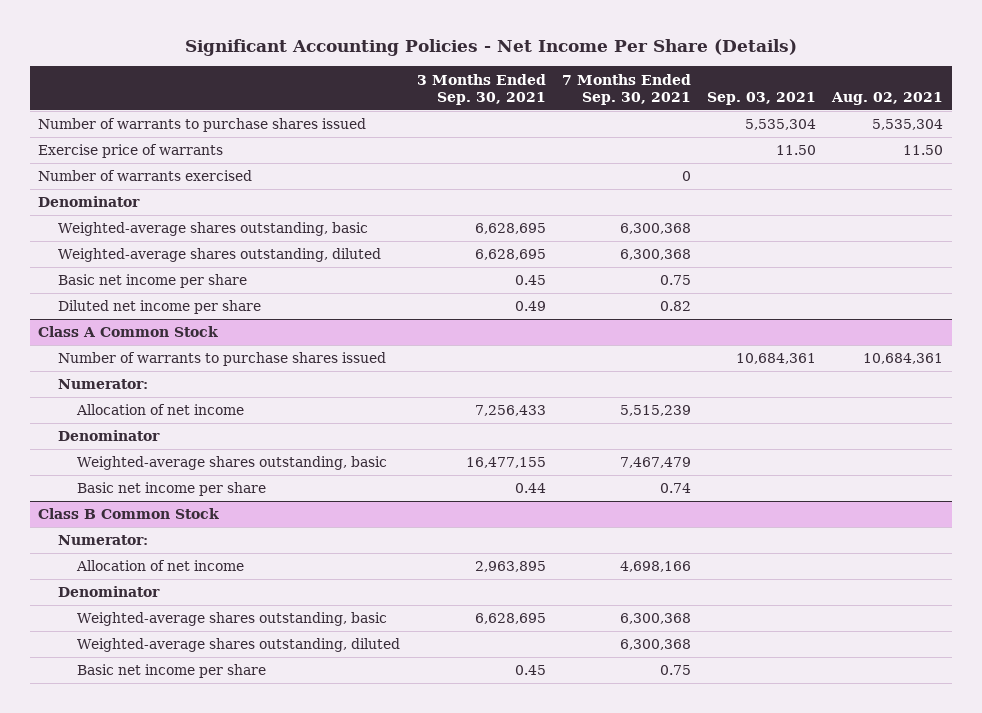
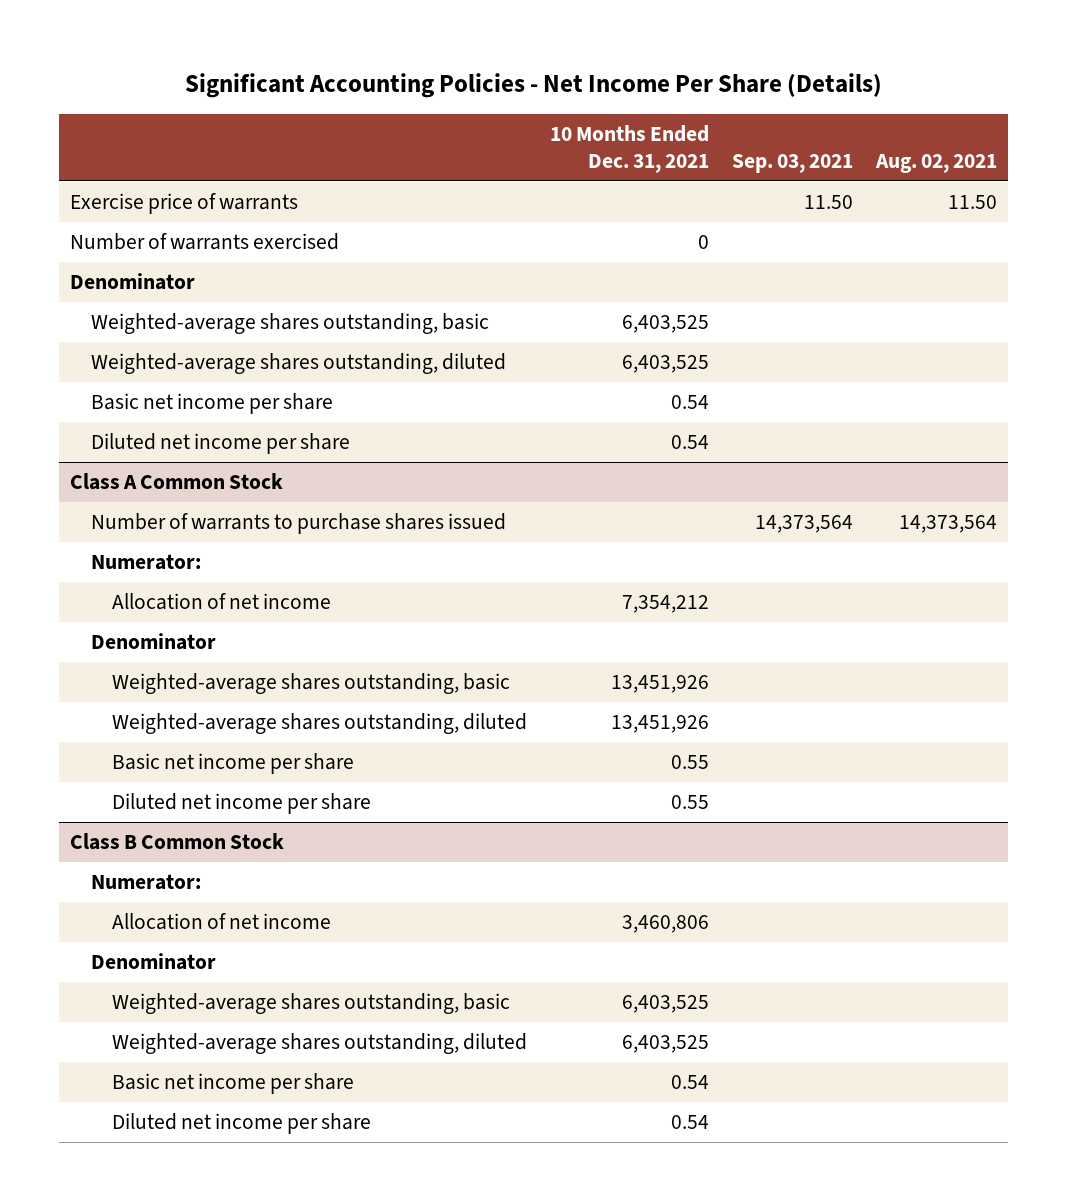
- | 3 Months Ended Sep. 30, 2021 | 7 Months Ended Sep. 30, 2021 | Sep. 03, 2021 | Aug. 02, 2021
+ | 10 Months Ended Dec. 31, 2021 | Sep. 03, 2021 | Aug. 02, 2021
- Number of warrants to purchase shares issued | | | 5,535,304 | 5,535,304
@ Class A Common Stock
- Number of warrants to purchase shares issued | | | 10,684,361 | 10,684,361
+ Number of warrants to purchase shares issued | | 14,373,564 | 14,373,564
+ Weighted-average shares outstanding, diluted | 13,451,926 | |
+ Diluted net income per share | 0.55 | |
@ Class B Common Stock
+ Diluted net income per share | 0.54 | |

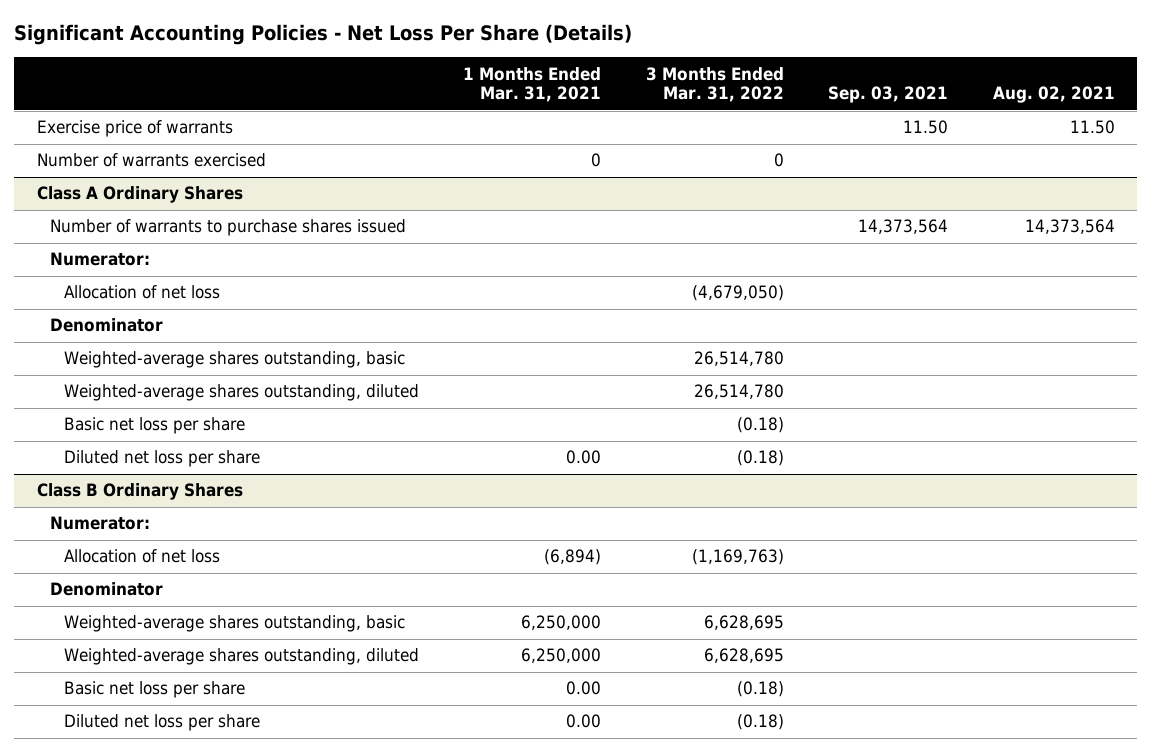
- Significant Accounting Policies - Net Income Per Share (Details)
+ Significant Accounting Policies - Net Loss Per Share (Details)
- | 10 Months Ended Dec. 31, 2021 | Sep. 03, 2021 | Aug. 02, 2021
+ | 1 Months Ended Mar. 31, 2021 | 3 Months Ended Mar. 31, 2022 | Sep. 03, 2021 | Aug. 02, 2021
- Denominator
- Weighted-average shares outstanding, basic | 6,403,525 | |
- Weighted-average shares outstanding, diluted | 6,403,525 | |
- Basic net income per share | 0.54 | |
- Diluted net income per share | 0.54 | |
- Class A Common Stock
+ Class A Ordinary Shares
- Allocation of net income | 7,354,212 | |
+ Allocation of net loss | | (4,679,050) | |
- Basic net income per share | 0.55 | |
- Diluted net income per share | 0.55 | |
- Class B Common Stock
+ Basic net loss per share | | (0.18) | |
+ Diluted net loss per share | 0.00 | (0.18) | |
+ Class B Ordinary Shares
- Allocation of net income | 3,460,806 | |
+ Allocation of net loss | (6,894) | (1,169,763) | |
- Basic net income per share | 0.54 | |
- Diluted net income per share | 0.54 | |
+ Basic net loss per share | 0.00 | (0.18) | |
+ Diluted net loss per share | 0.00 | (0.18) | |

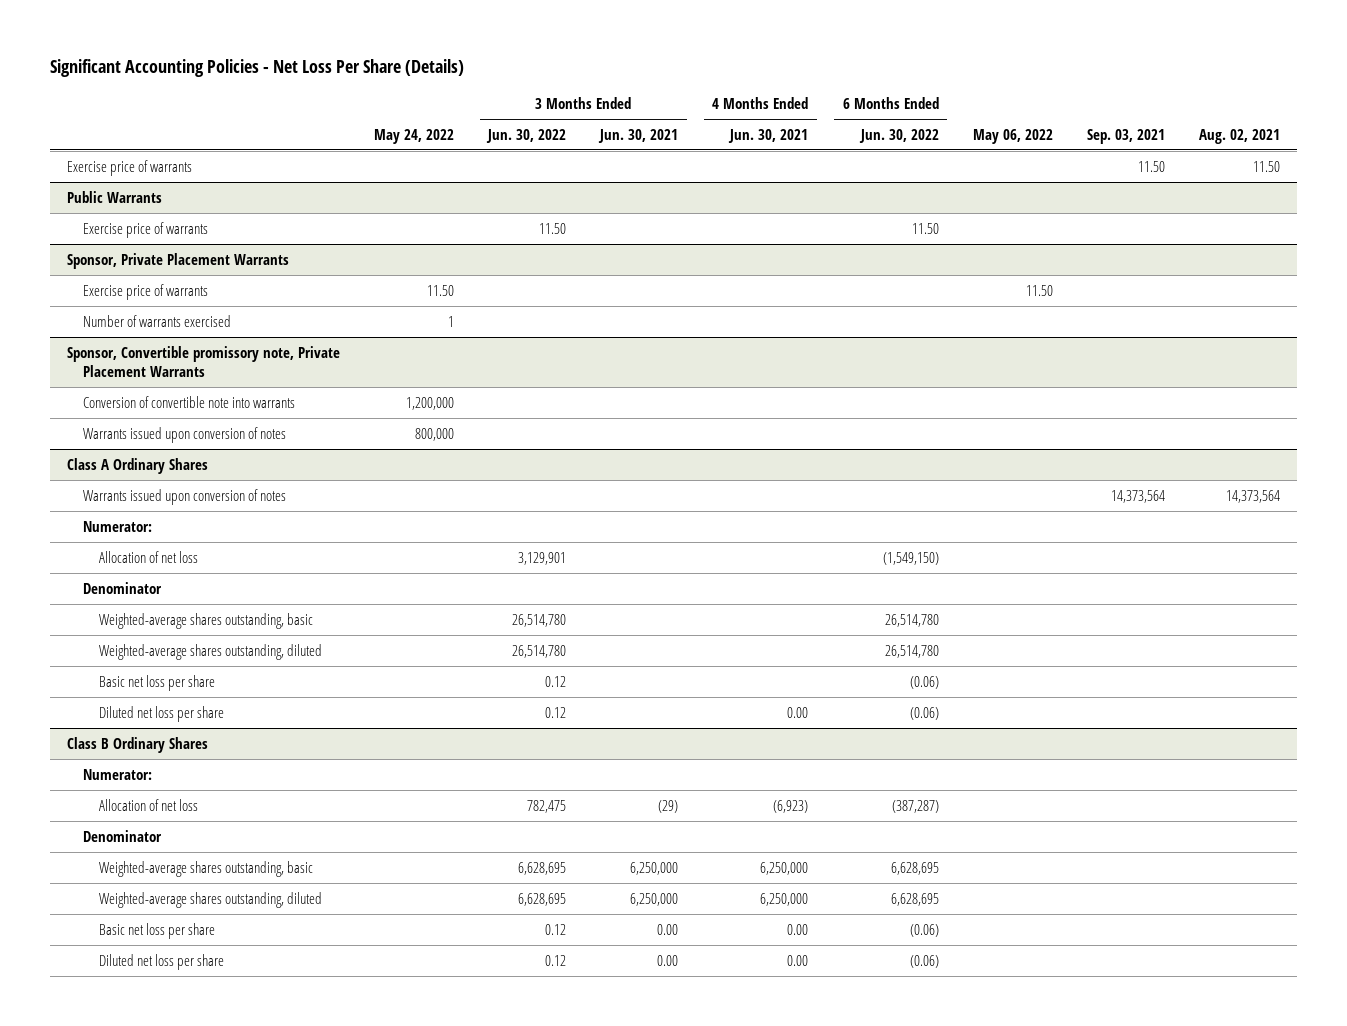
- | 1 Months Ended Mar. 31, 2021 | 3 Months Ended Mar. 31, 2022 | Sep. 03, 2021 | Aug. 02, 2021
+ | May 24, 2022 | 3 Months Ended Jun. 30, 2022 | 3 Months Ended Jun. 30, 2021 | 4 Months Ended Jun. 30, 2021 | 6 Months Ended Jun. 30, 2022 | May 06, 2022 | Sep. 03, 2021 | Aug. 02, 2021
- Number of warrants exercised | 0 | 0 | |
+ Public Warrants
+ Exercise price of warrants | | 11.50 | | | 11.50 | | |
+ Sponsor, Private Placement Warrants
+ Exercise price of warrants | 11.50 | | | | | 11.50 | |
+ Number of warrants exercised | 1 | | | | | | |
+ Sponsor, Convertible promissory note, Private Placement Warrants
+ Conversion of convertible note into warrants | 1,200,000 | | | | | | |
+ Warrants issued upon conversion of notes | 800,000 | | | | | | |
@ Class A Ordinary Shares
- Number of warrants to purchase shares issued | | | 14,373,564 | 14,373,564
+ Warrants issued upon conversion of notes | | | | | | | 14,373,564 | 14,373,564

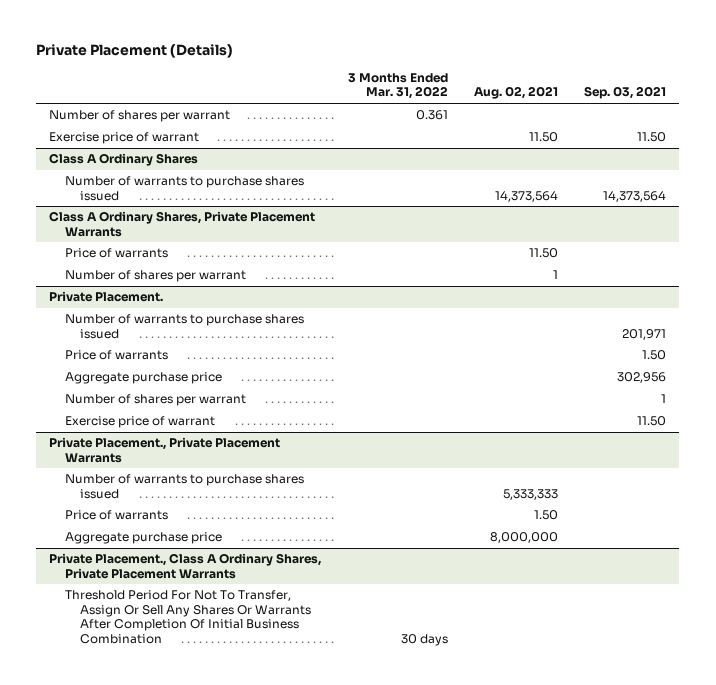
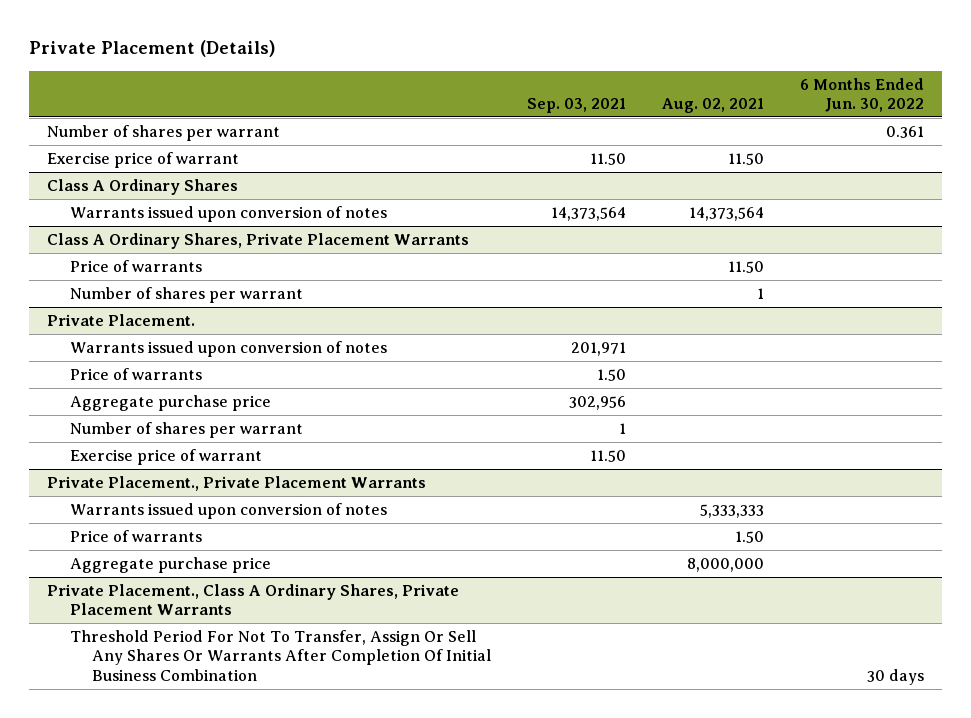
- | 3 Months Ended Mar. 31, 2022 | Aug. 02, 2021 | Sep. 03, 2021
+ | Sep. 03, 2021 | Aug. 02, 2021 | 6 Months Ended Jun. 30, 2022
@ Class A Ordinary Shares
- Number of warrants to purchase shares issued | | 14,373,564 | 14,373,564
+ Warrants issued upon conversion of notes | 14,373,564 | 14,373,564 |
@ Private Placement.
- Number of warrants to purchase shares issued | | | 201,971
+ Warrants issued upon conversion of notes | 201,971 | |
@ Private Placement., Private Placement Warrants
- Number of warrants to purchase shares issued | | 5,333,333 |
+ Warrants issued upon conversion of notes | | 5,333,333 |

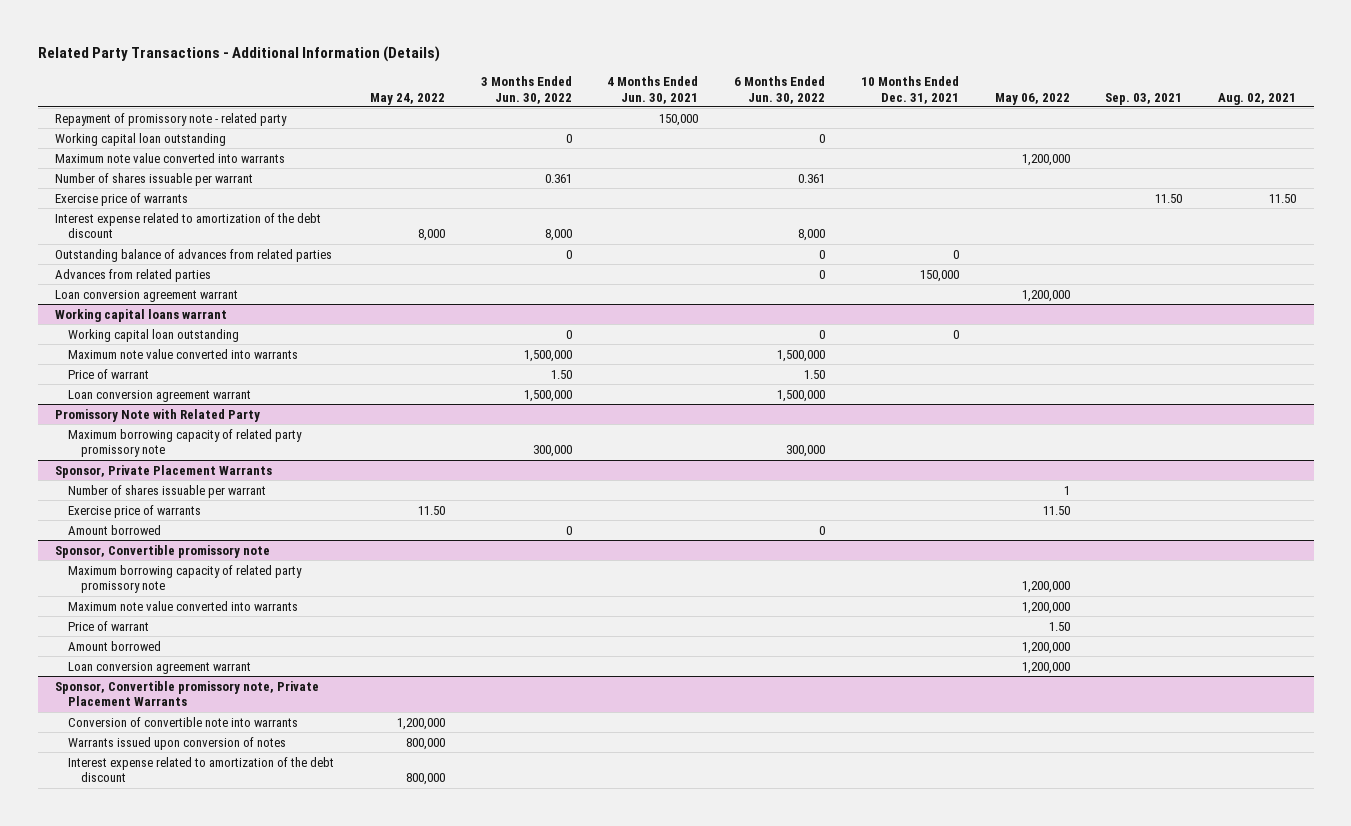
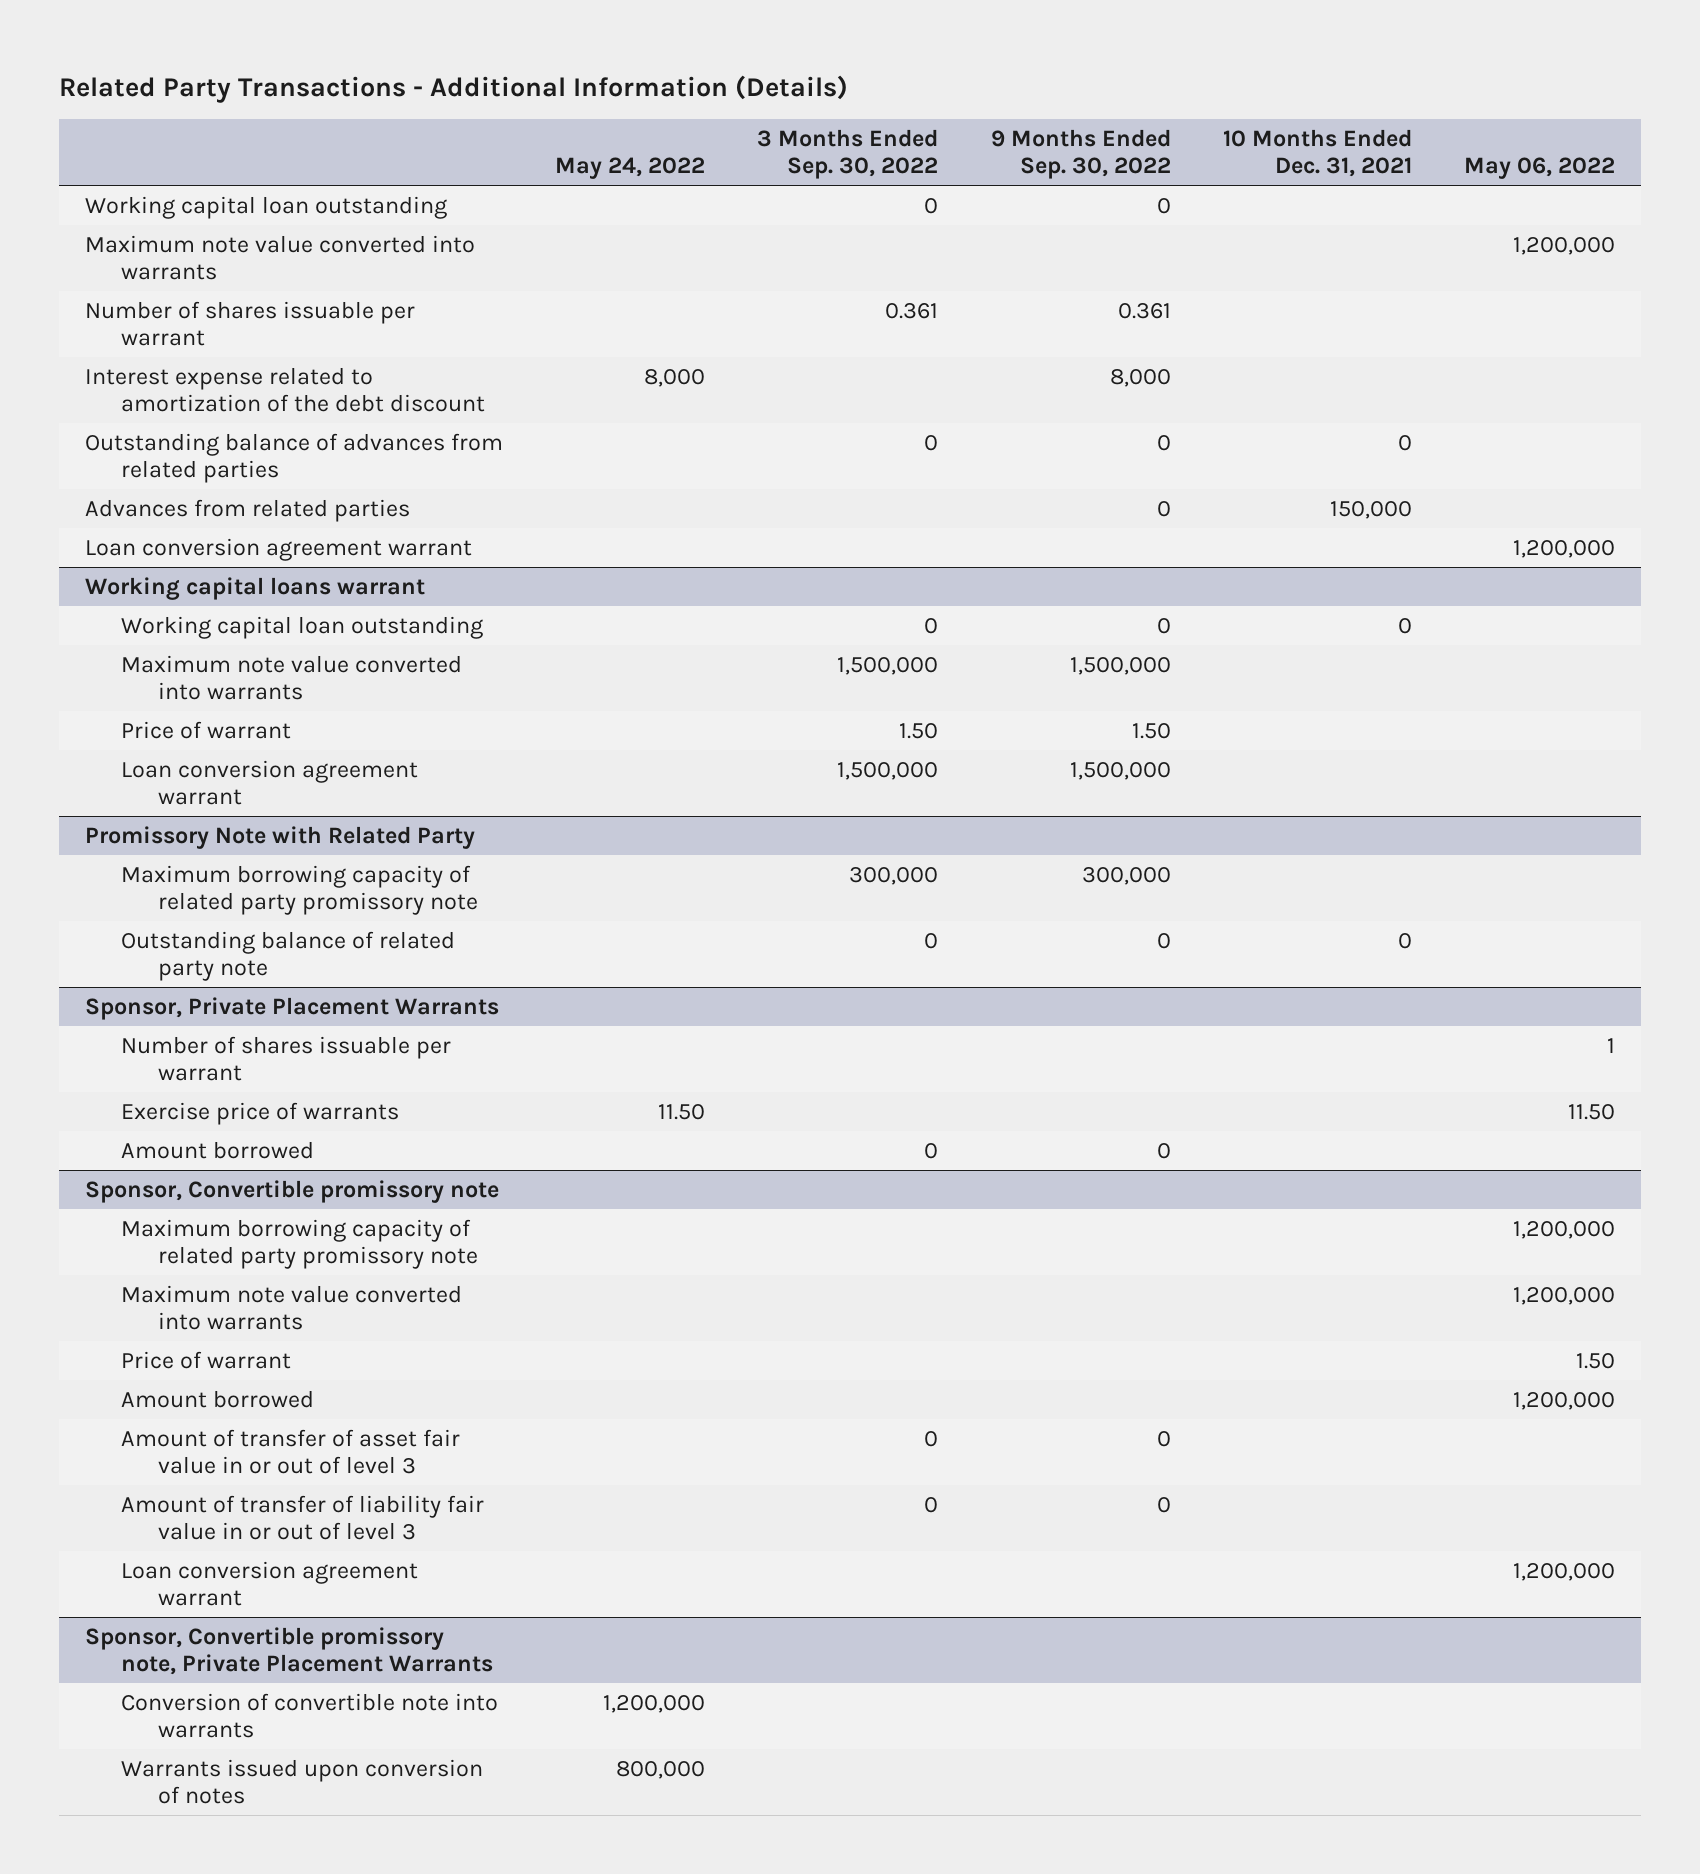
- | May 24, 2022 | 3 Months Ended Jun. 30, 2022 | 4 Months Ended Jun. 30, 2021 | 6 Months Ended Jun. 30, 2022 | 10 Months Ended Dec. 31, 2021 | May 06, 2022 | Sep. 03, 2021 | Aug. 02, 2021
+ | May 24, 2022 | 3 Months Ended Sep. 30, 2022 | 9 Months Ended Sep. 30, 2022 | 10 Months Ended Dec. 31, 2021 | May 06, 2022
- Repayment of promissory note - related party | | | 150,000 | | | | |
- Exercise price of warrants | | | | | | | 11.50 | 11.50
@ Promissory Note with Related Party
+ Outstanding balance of related party note | | 0 | 0 | 0 |
@ Sponsor, Convertible promissory note
+ Amount of transfer of asset fair value in or out of level 3 | | 0 | 0 | |
+ Amount of transfer of liability fair value in or out of level 3 | | 0 | 0 | |
@ Sponsor, Convertible promissory note, Private Placement Warrants
- Interest expense related to amortization of the debt discount | 800,000 | | | | | | |

